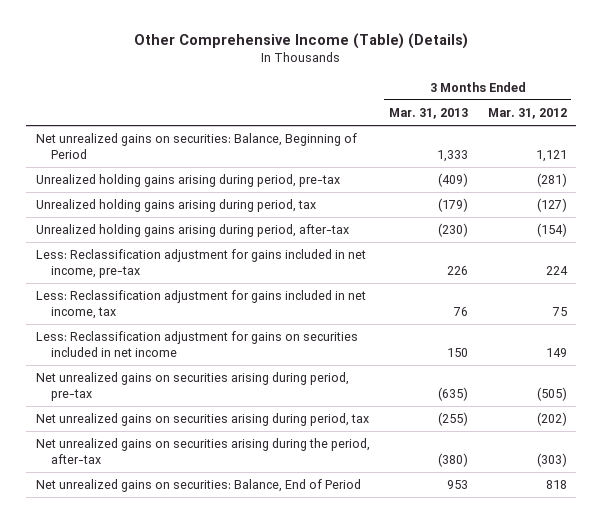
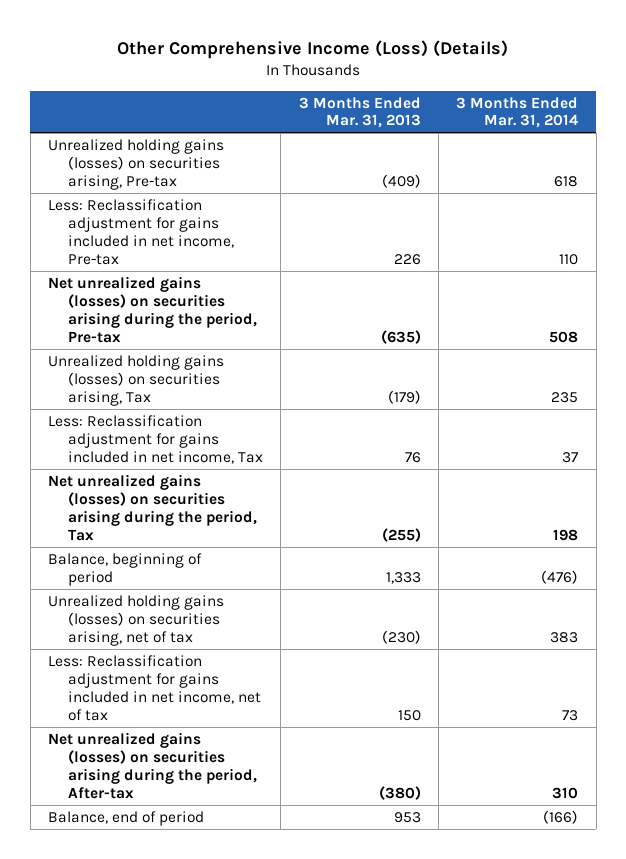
- Other Comprehensive Income (Table) (Details)
+ Other Comprehensive Income (Loss) (Details)
- | 3 Months Ended Mar. 31, 2013 | 3 Months Ended Mar. 31, 2012
+ | 3 Months Ended Mar. 31, 2013 | 3 Months Ended Mar. 31, 2014
- Net unrealized gains on securities: Balance, Beginning of Period | 1,333 | 1,121
- Unrealized holding gains arising during period, pre-tax | (409) | (281)
- Unrealized holding gains arising during period, tax | (179) | (127)
- Unrealized holding gains arising during period, after-tax | (230) | (154)
- Less: Reclassification adjustment for gains included in net income, pre-tax | 226 | 224
- Less: Reclassification adjustment for gains included in net income, tax | 76 | 75
- Less: Reclassification adjustment for gains on securities included in net income | 150 | 149
- Net unrealized gains on securities arising during period, pre-tax | (635) | (505)
- Net unrealized gains on securities arising during period, tax | (255) | (202)
- Net unrealized gains on securities arising during the period, after-tax | (380) | (303)
- Net unrealized gains on securities: Balance, End of Period | 953 | 818
+ Unrealized holding gains (losses) on securities arising, Pre-tax | (409) | 618
+ Less: Reclassification adjustment for gains included in net income, Pre-tax | 226 | 110
+ Net unrealized gains (losses) on securities arising during the period, Pre-tax | (635) | 508
+ Unrealized holding gains (losses) on securities arising, Tax | (179) | 235
+ Less: Reclassification adjustment for gains included in net income, Tax | 76 | 37
+ Net unrealized gains (losses) on securities arising during the period, Tax | (255) | 198
+ Balance, beginning of period | 1,333 | (476)
+ Unrealized holding gains (losses) on securities arising, net of tax | (230) | 383
+ Less: Reclassification adjustment for gains included in net income, net of tax | 150 | 73
+ Net unrealized gains (losses) on securities arising during the period, After-tax | (380) | 310
+ Balance, end of period | 953 | (166)

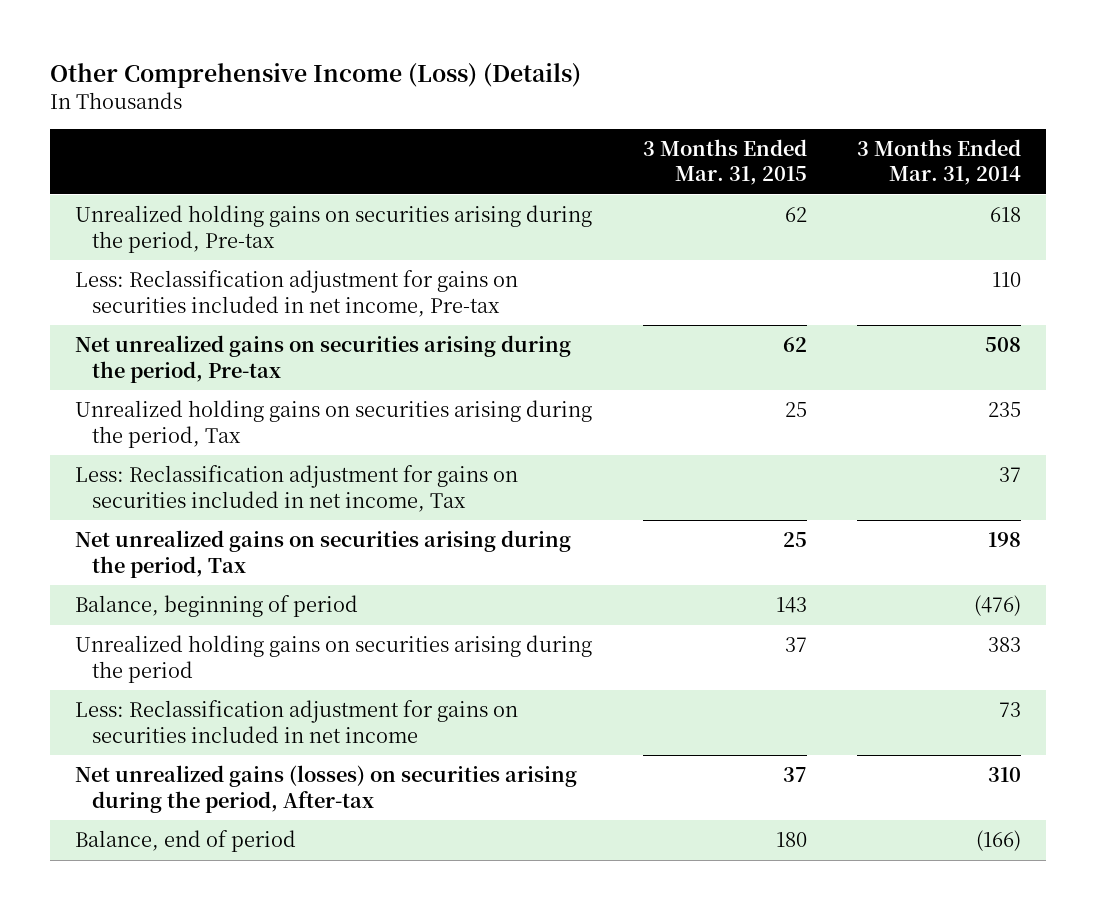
- | 3 Months Ended Mar. 31, 2013 | 3 Months Ended Mar. 31, 2014
+ | 3 Months Ended Mar. 31, 2015 | 3 Months Ended Mar. 31, 2014
- Unrealized holding gains (losses) on securities arising, Pre-tax | (409) | 618
- Less: Reclassification adjustment for gains included in net income, Pre-tax | 226 | 110
- Net unrealized gains (losses) on securities arising during the period, Pre-tax | (635) | 508
- Unrealized holding gains (losses) on securities arising, Tax | (179) | 235
- Less: Reclassification adjustment for gains included in net income, Tax | 76 | 37
- Net unrealized gains (losses) on securities arising during the period, Tax | (255) | 198
+ Unrealized holding gains on securities arising during the period, Pre-tax | 62 | 618
+ Less: Reclassification adjustment for gains on securities included in net income, Pre-tax | | 110
+ Net unrealized gains on securities arising during the period, Pre-tax | 62 | 508
+ Unrealized holding gains on securities arising during the period, Tax | 25 | 235
+ Less: Reclassification adjustment for gains on securities included in net income, Tax | | 37
+ Net unrealized gains on securities arising during the period, Tax | 25 | 198
- Unrealized holding gains (losses) on securities arising, net of tax | (230) | 383
- Less: Reclassification adjustment for gains included in net income, net of tax | 150 | 73
+ Unrealized holding gains on securities arising during the period | 37 | 383
+ Less: Reclassification adjustment for gains on securities included in net income | | 73

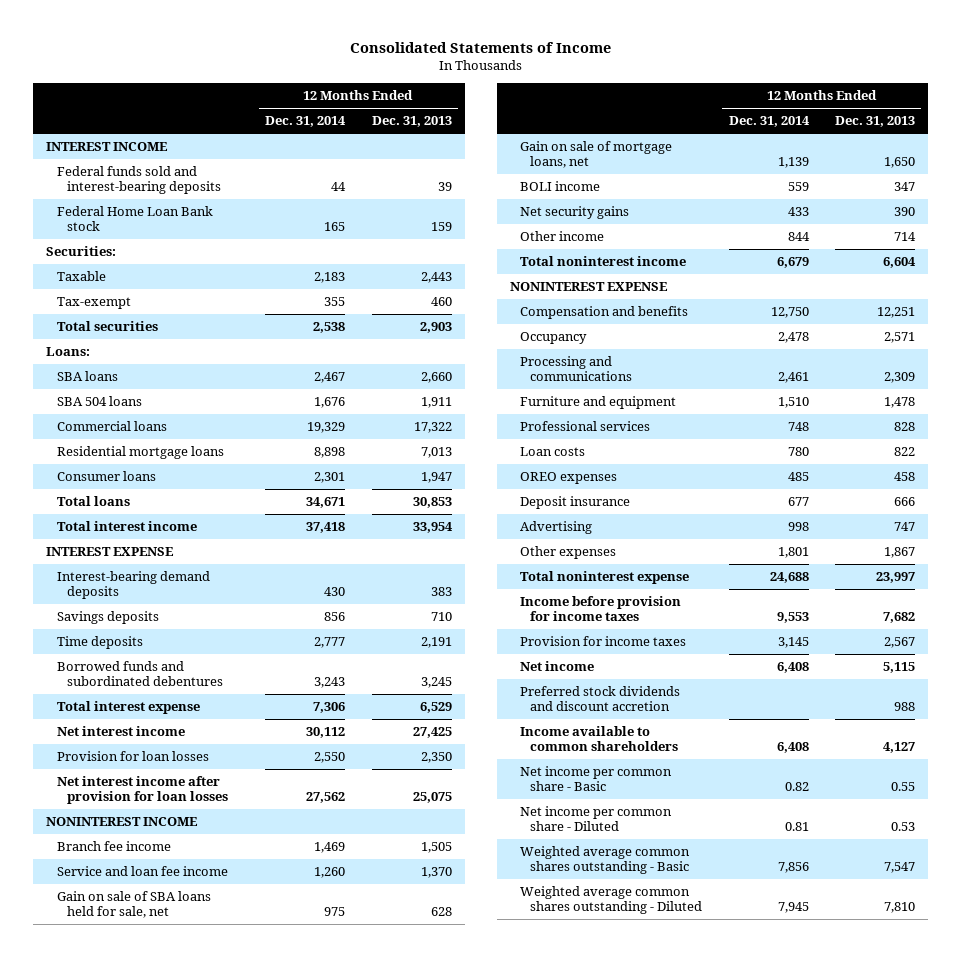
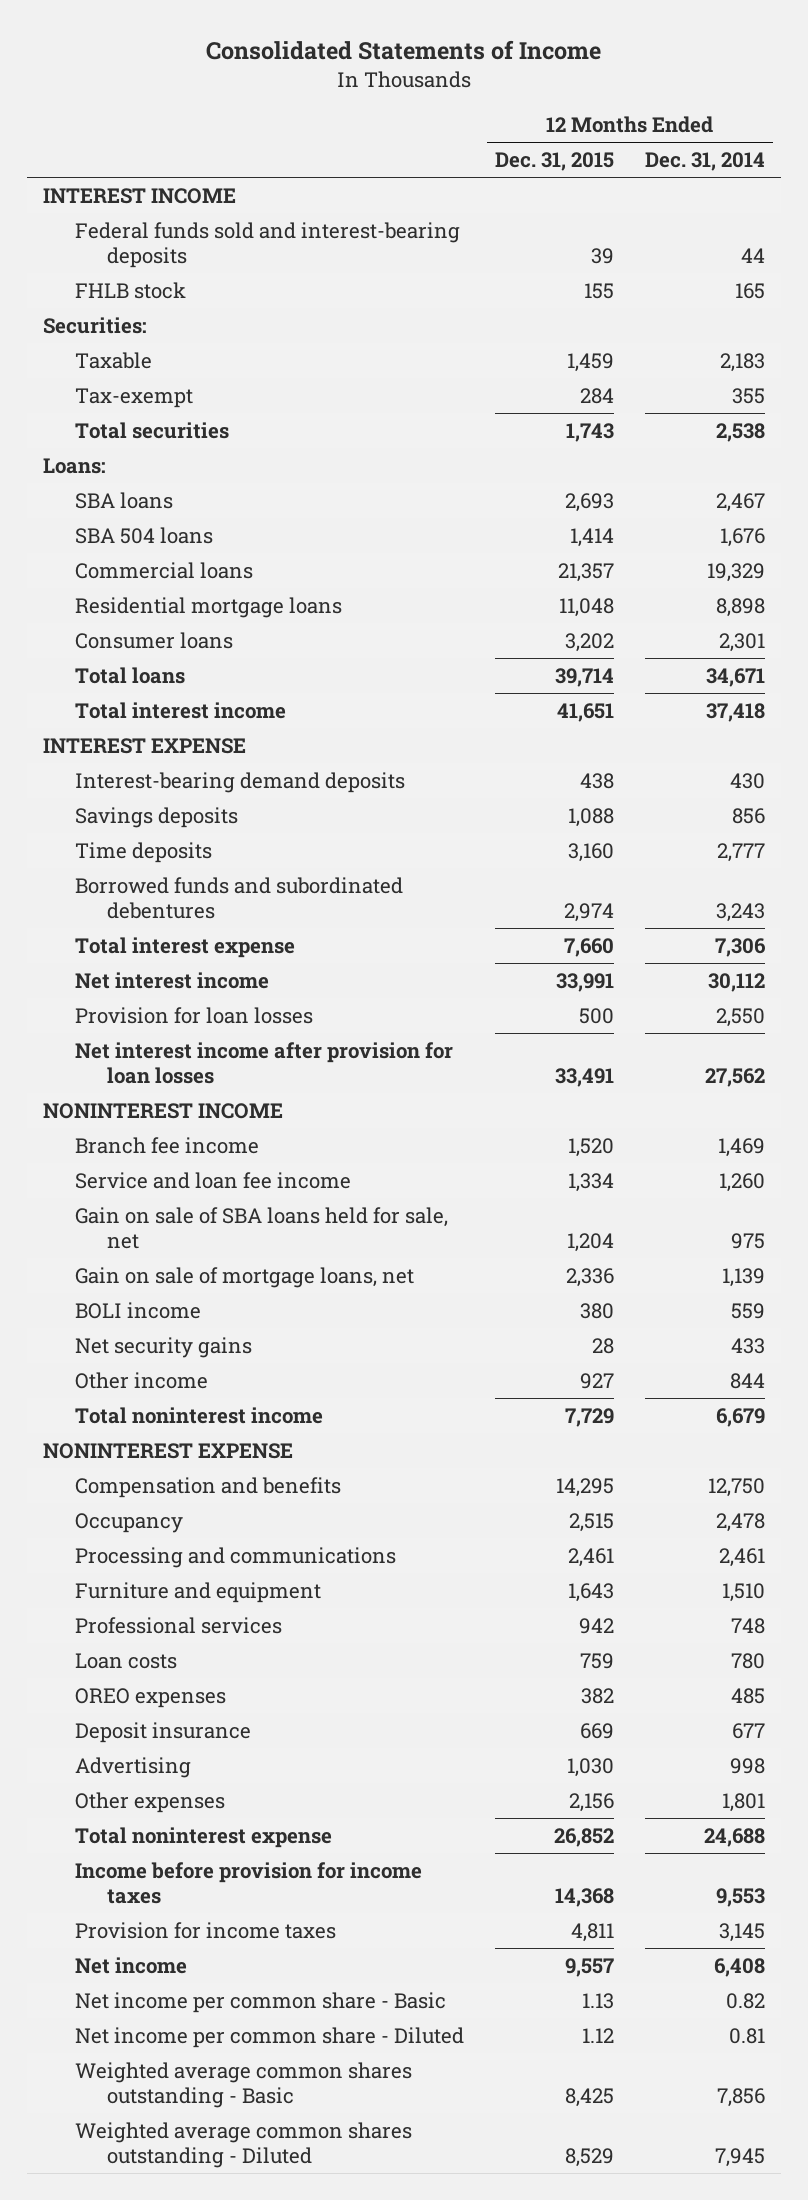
- | 12 Months Ended Dec. 31, 2014 | 12 Months Ended Dec. 31, 2013
+ | 12 Months Ended Dec. 31, 2015 | 12 Months Ended Dec. 31, 2014
- Federal Home Loan Bank stock | 165 | 159
+ FHLB stock | 155 | 165
- Preferred stock dividends and discount accretion | | 988
- Income available to common shareholders | 6,408 | 4,127

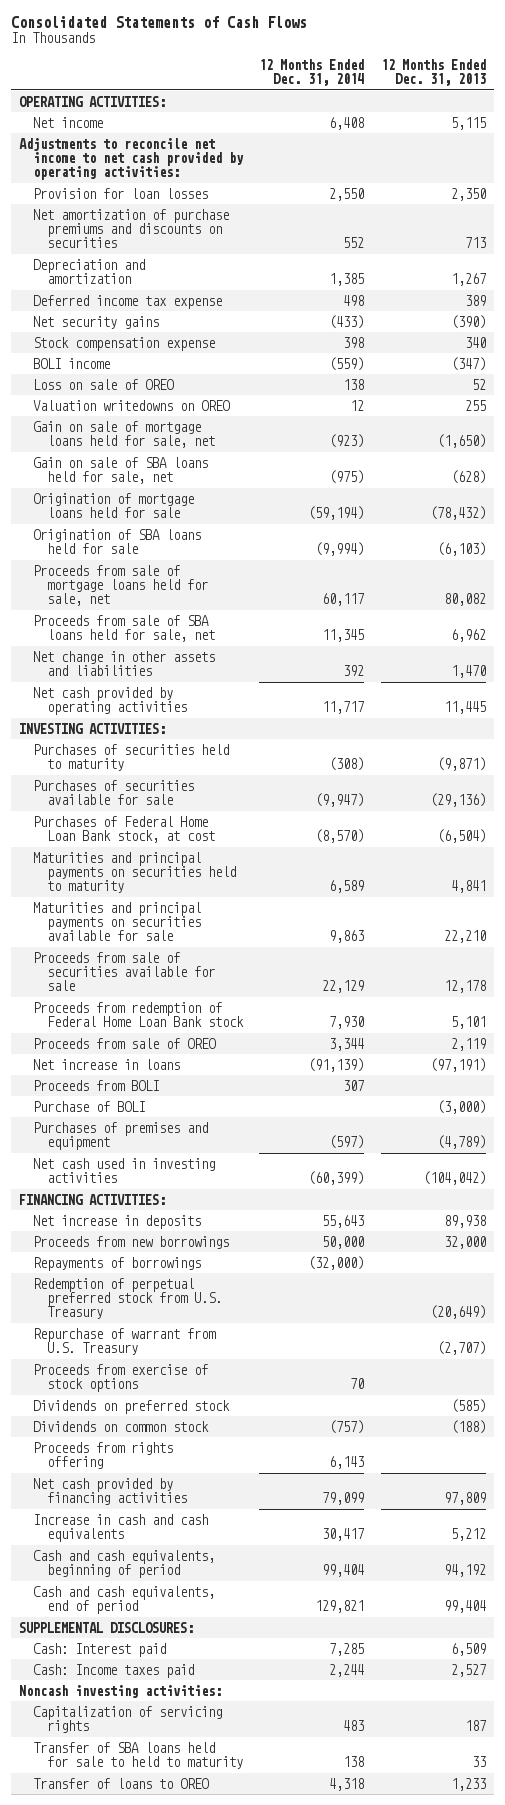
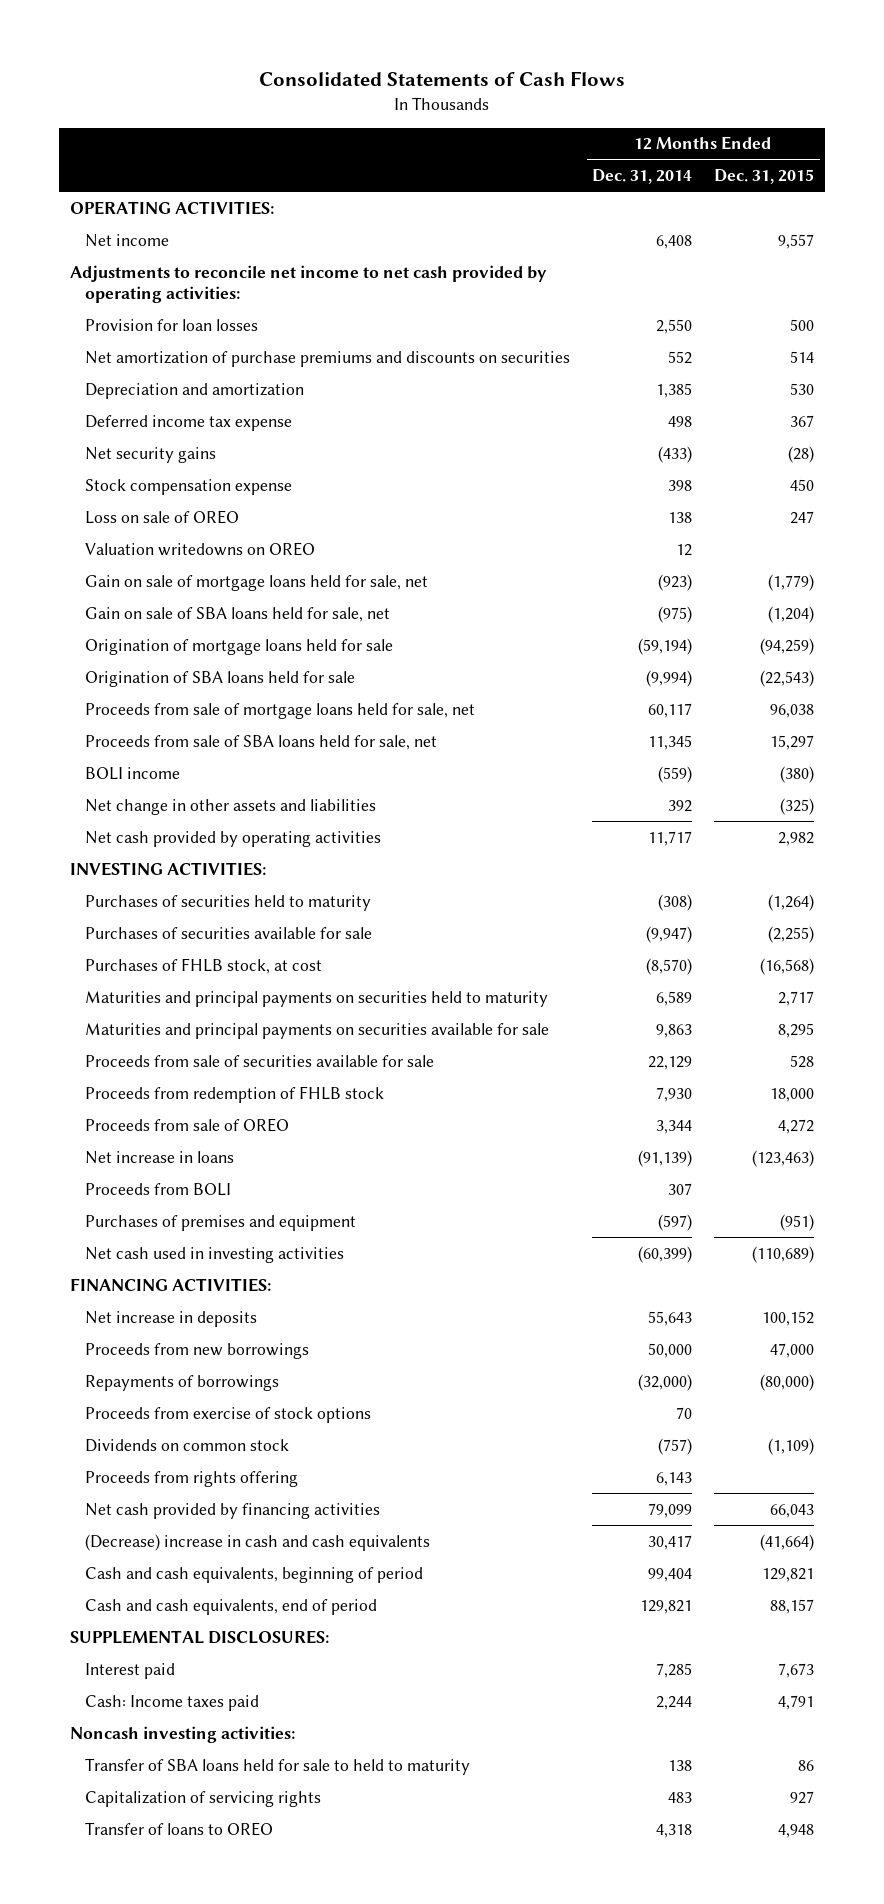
- | 12 Months Ended Dec. 31, 2014 | 12 Months Ended Dec. 31, 2013
+ | 12 Months Ended Dec. 31, 2014 | 12 Months Ended Dec. 31, 2015
moved down: BOLI income | (559) | (380)
- Purchases of Federal Home Loan Bank stock, at cost | (8,570) | (6,504)
+ Purchases of FHLB stock, at cost | (8,570) | (16,568)
- Proceeds from redemption of Federal Home Loan Bank stock | 7,930 | 5,101
+ Proceeds from redemption of FHLB stock | 7,930 | 18,000
- Purchase of BOLI | | (3,000)
- Redemption of perpetual preferred stock from U.S. Treasury | | (20,649)
- Repurchase of warrant from U.S. Treasury | | (2,707)
- Dividends on preferred stock | | (585)
- Increase in cash and cash equivalents | 30,417 | 5,212
+ (Decrease) increase in cash and cash equivalents | 30,417 | (41,664)
- Cash: Interest paid | 7,285 | 6,509
+ Interest paid | 7,285 | 7,673
moved down: Capitalization of servicing rights | 483 | 927

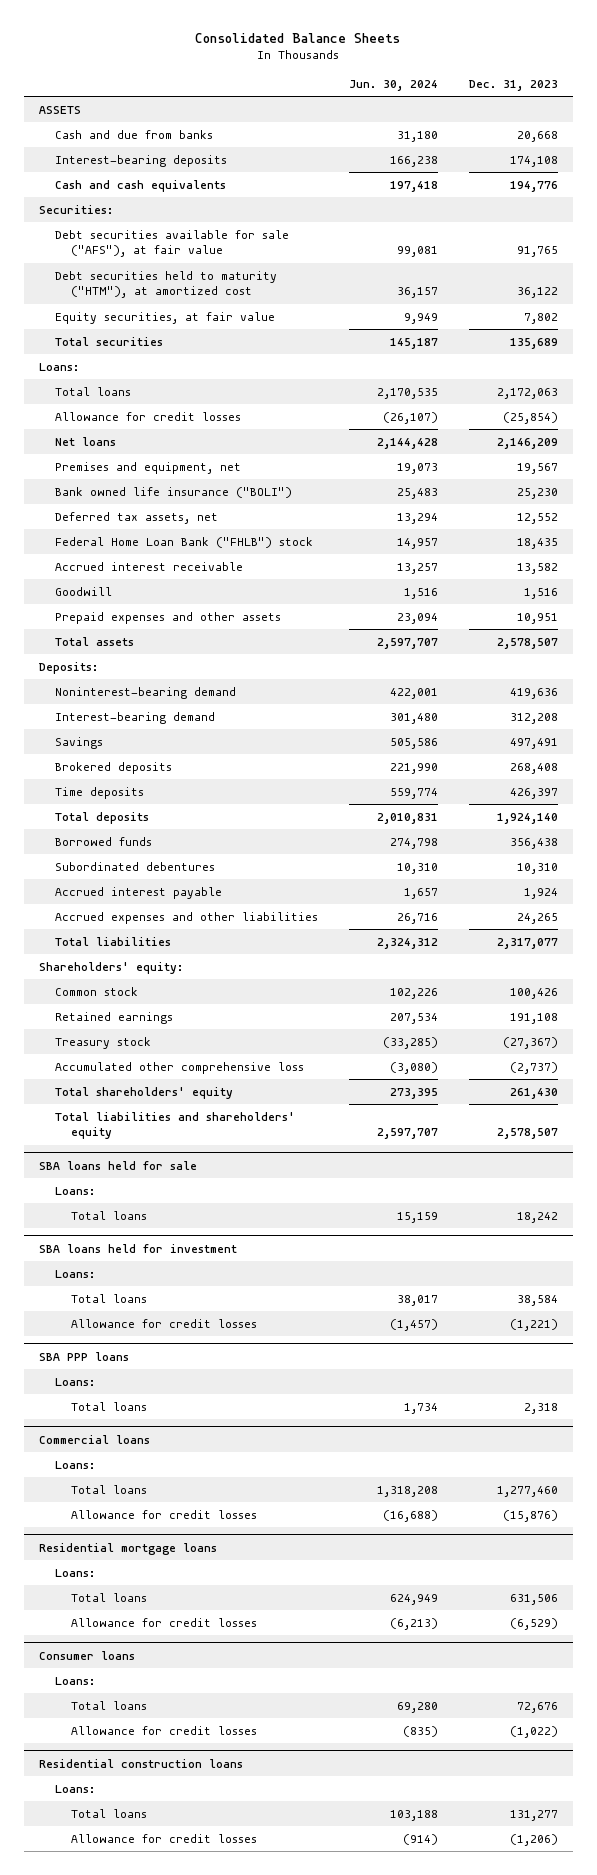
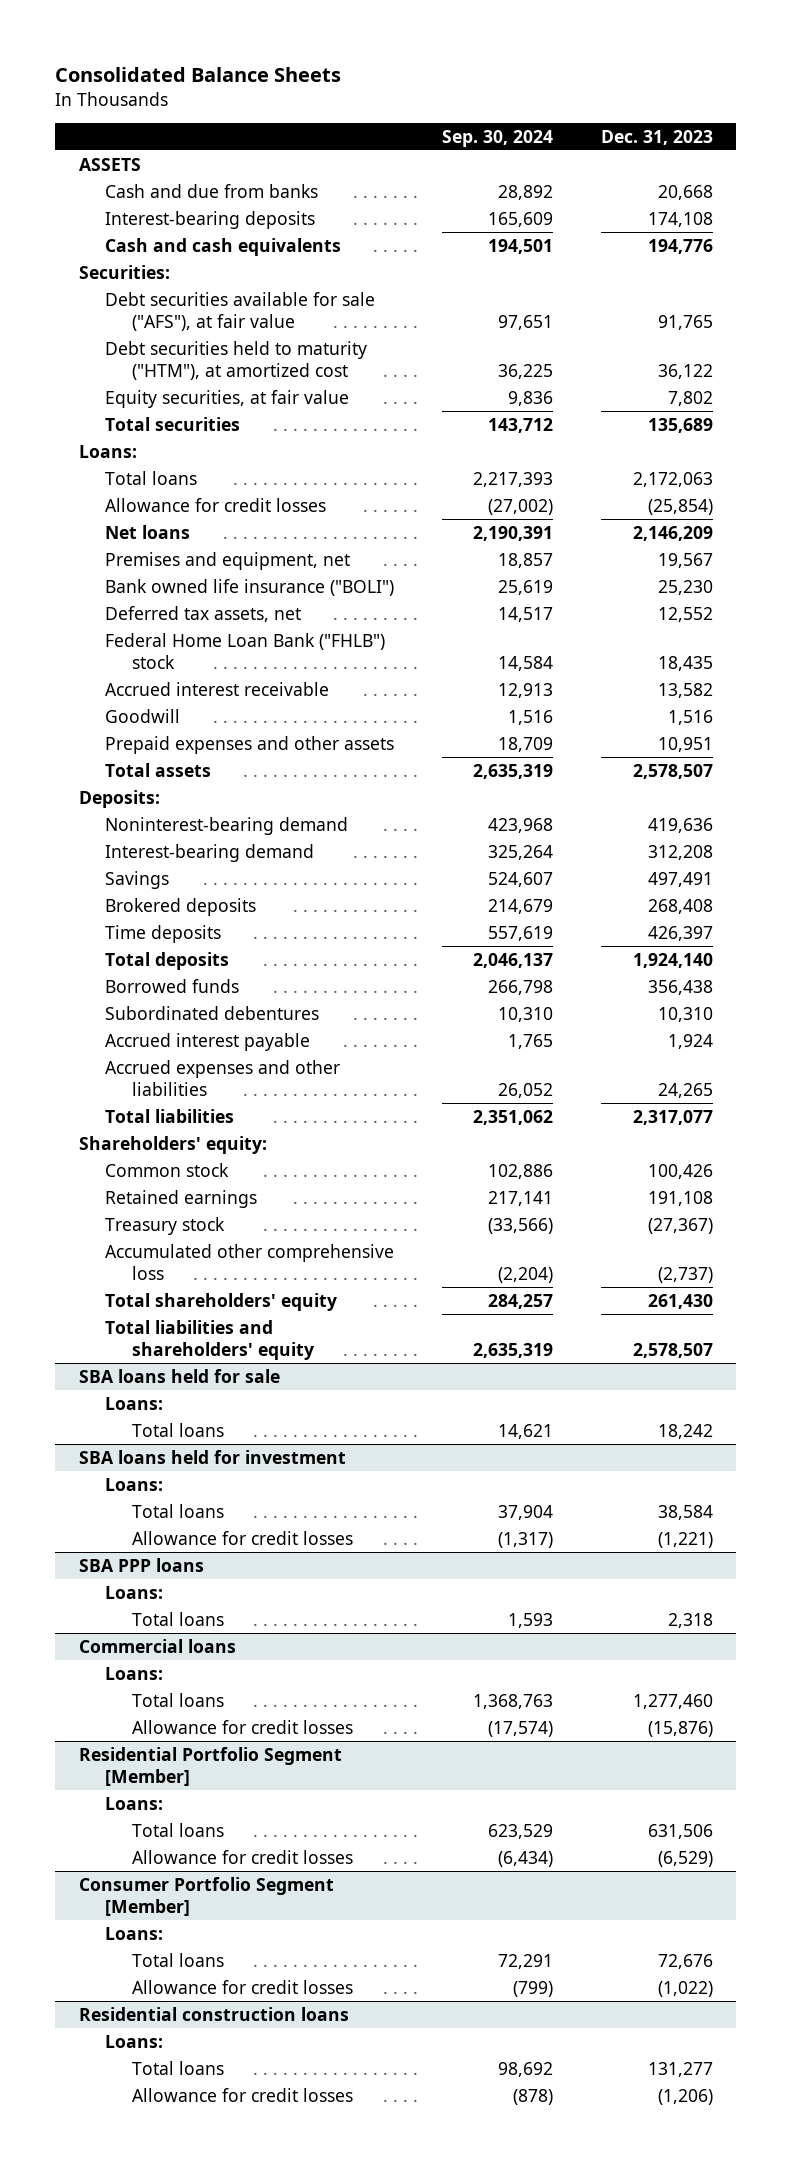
- | Jun. 30, 2024 | Dec. 31, 2023
+ | Sep. 30, 2024 | Dec. 31, 2023
- Residential mortgage loans
+ Residential Portfolio Segment [Member]
- Consumer loans
+ Consumer Portfolio Segment [Member]

